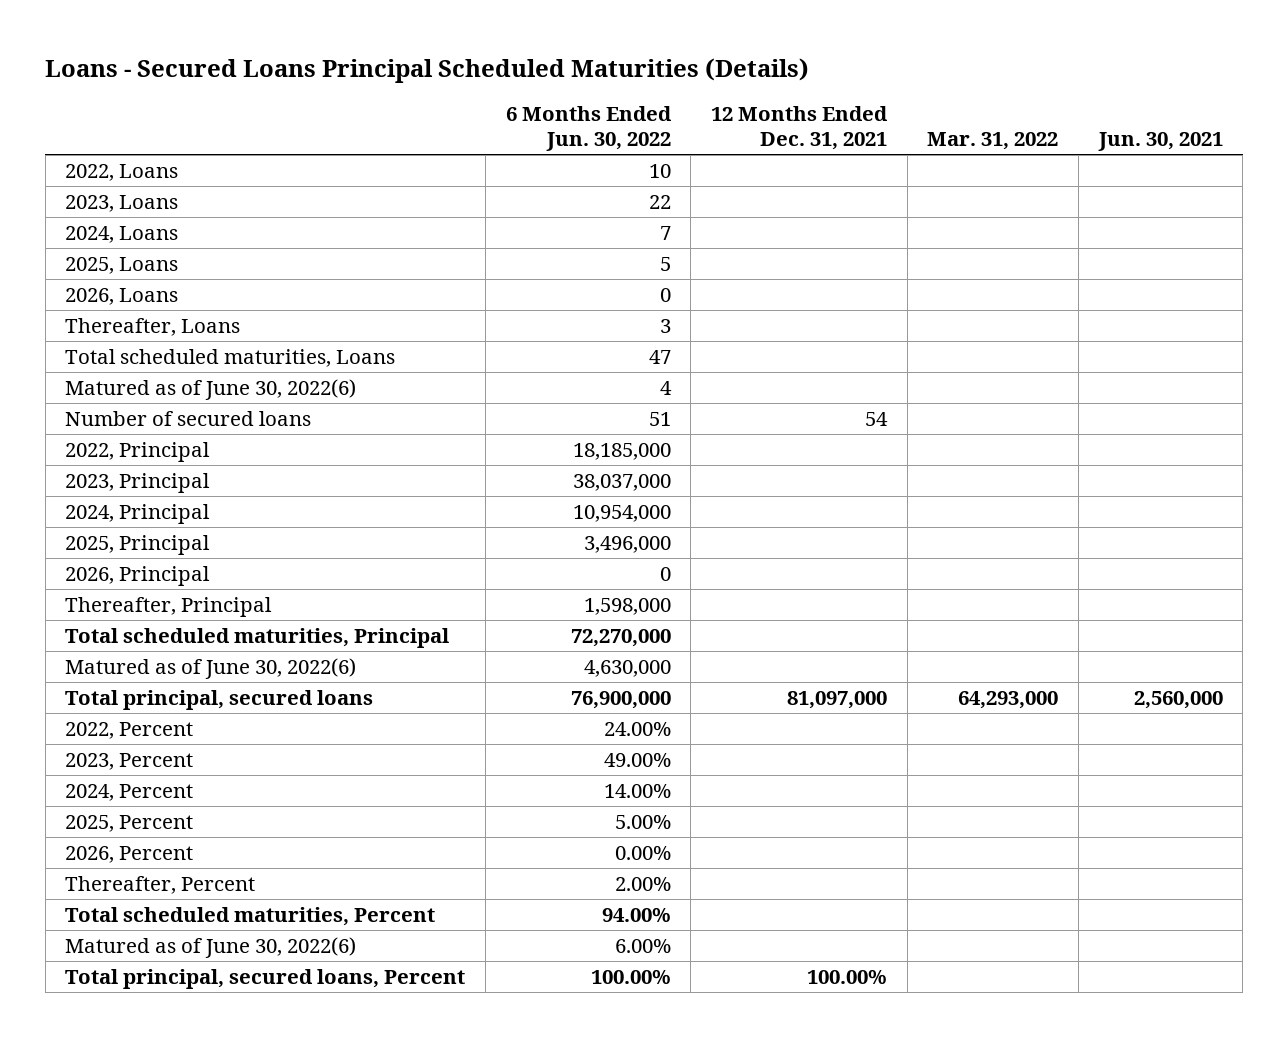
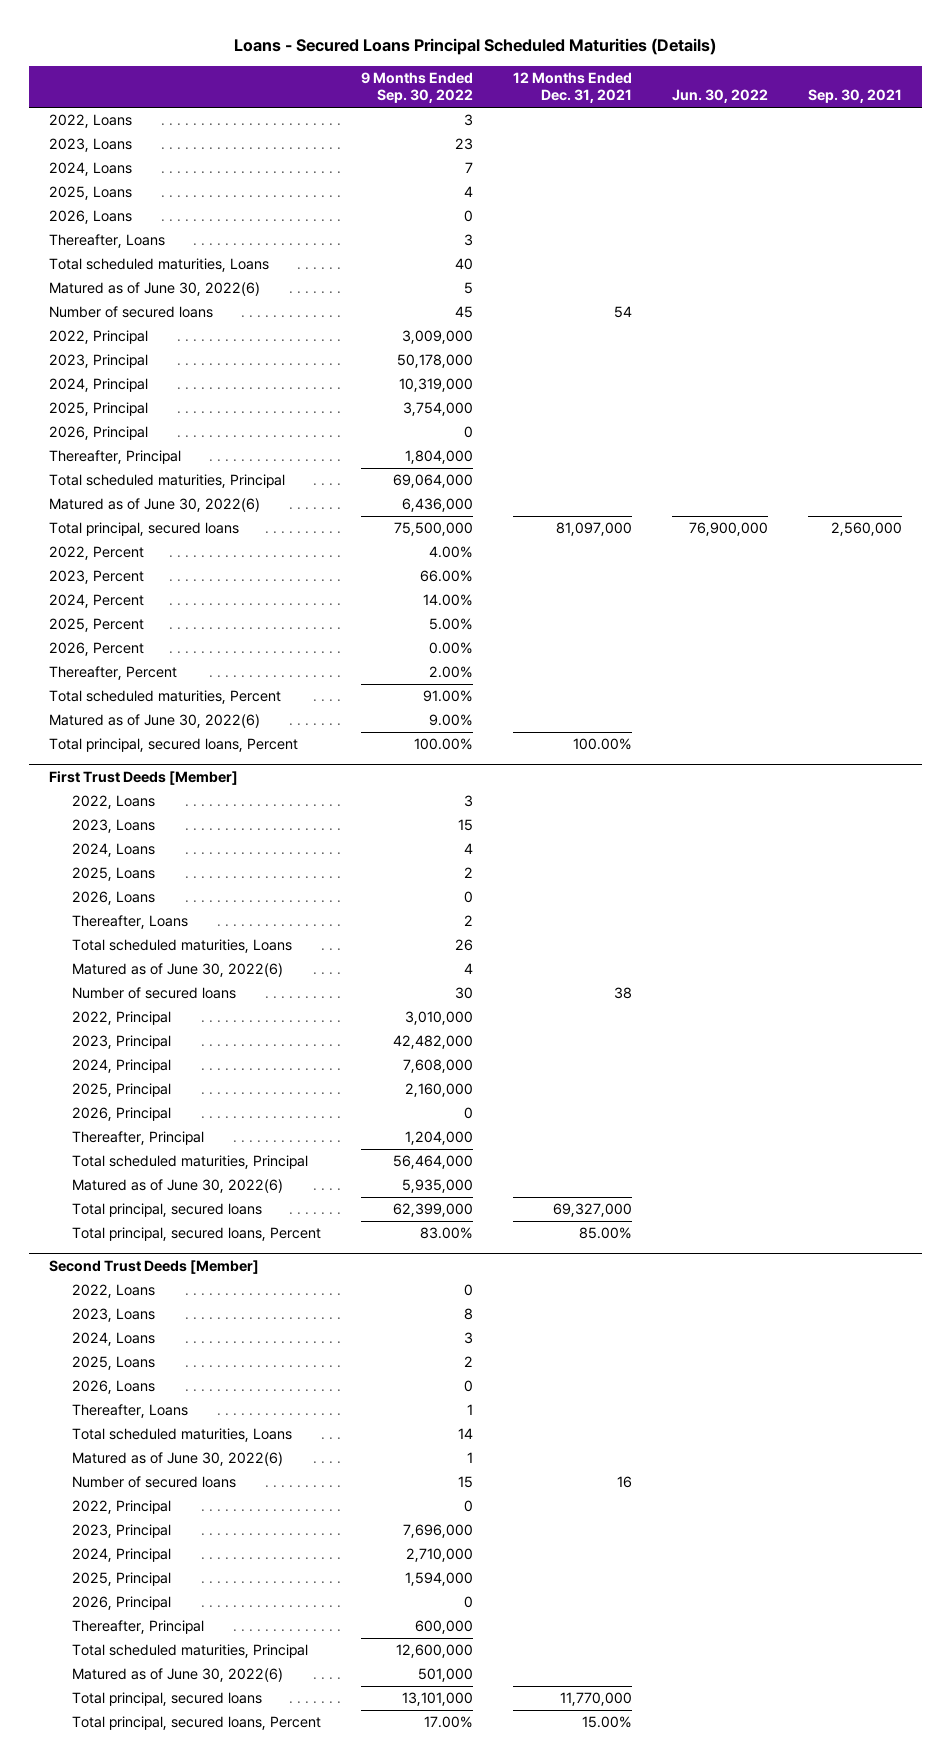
- | 6 Months Ended Jun. 30, 2022 | 12 Months Ended Dec. 31, 2021 | Mar. 31, 2022 | Jun. 30, 2021
+ | 9 Months Ended Sep. 30, 2022 | 12 Months Ended Dec. 31, 2021 | Jun. 30, 2022 | Sep. 30, 2021
+ First Trust Deeds [Member]
+ 2022, Loans | 3 | | |
+ 2023, Loans | 15 | | |
+ 2024, Loans | 4 | | |
+ 2025, Loans | 2 | | |
+ 2026, Loans | 0 | | |
+ Thereafter, Loans | 2 | | |
+ Total scheduled maturities, Loans | 26 | | |
+ Matured as of June 30, 2022(6) | 4 | | |
+ Number of secured loans | 30 | 38 | |
+ 2022, Principal | 3,010,000 | | |
+ 2023, Principal | 42,482,000 | | |
+ 2024, Principal | 7,608,000 | | |
+ 2025, Principal | 2,160,000 | | |
+ 2026, Principal | 0 | | |
+ Thereafter, Principal | 1,204,000 | | |
+ Total scheduled maturities, Principal | 56,464,000 | | |
+ Matured as of June 30, 2022(6) | 5,935,000 | | |
+ Total principal, secured loans | 62,399,000 | 69,327,000 | |
+ Total principal, secured loans, Percent | 83.00% | 85.00% | |
+ Second Trust Deeds [Member]
+ 2022, Loans | 0 | | |
+ 2023, Loans | 8 | | |
+ 2024, Loans | 3 | | |
+ 2025, Loans | 2 | | |
+ 2026, Loans | 0 | | |
+ Thereafter, Loans | 1 | | |
+ Total scheduled maturities, Loans | 14 | | |
+ Matured as of June 30, 2022(6) | 1 | | |
+ Number of secured loans | 15 | 16 | |
+ 2022, Principal | 0 | | |
+ 2023, Principal | 7,696,000 | | |
+ 2024, Principal | 2,710,000 | | |
+ 2025, Principal | 1,594,000 | | |
+ 2026, Principal | 0 | | |
+ Thereafter, Principal | 600,000 | | |
+ Total scheduled maturities, Principal | 12,600,000 | | |
+ Matured as of June 30, 2022(6) | 501,000 | | |
+ Total principal, secured loans | 13,101,000 | 11,770,000 | |
+ Total principal, secured loans, Percent | 17.00% | 15.00% | |

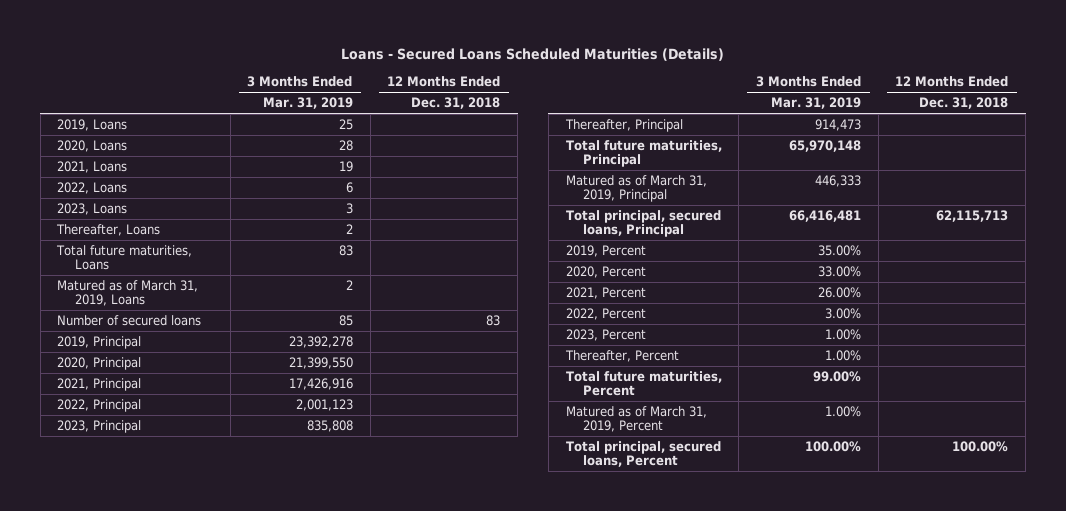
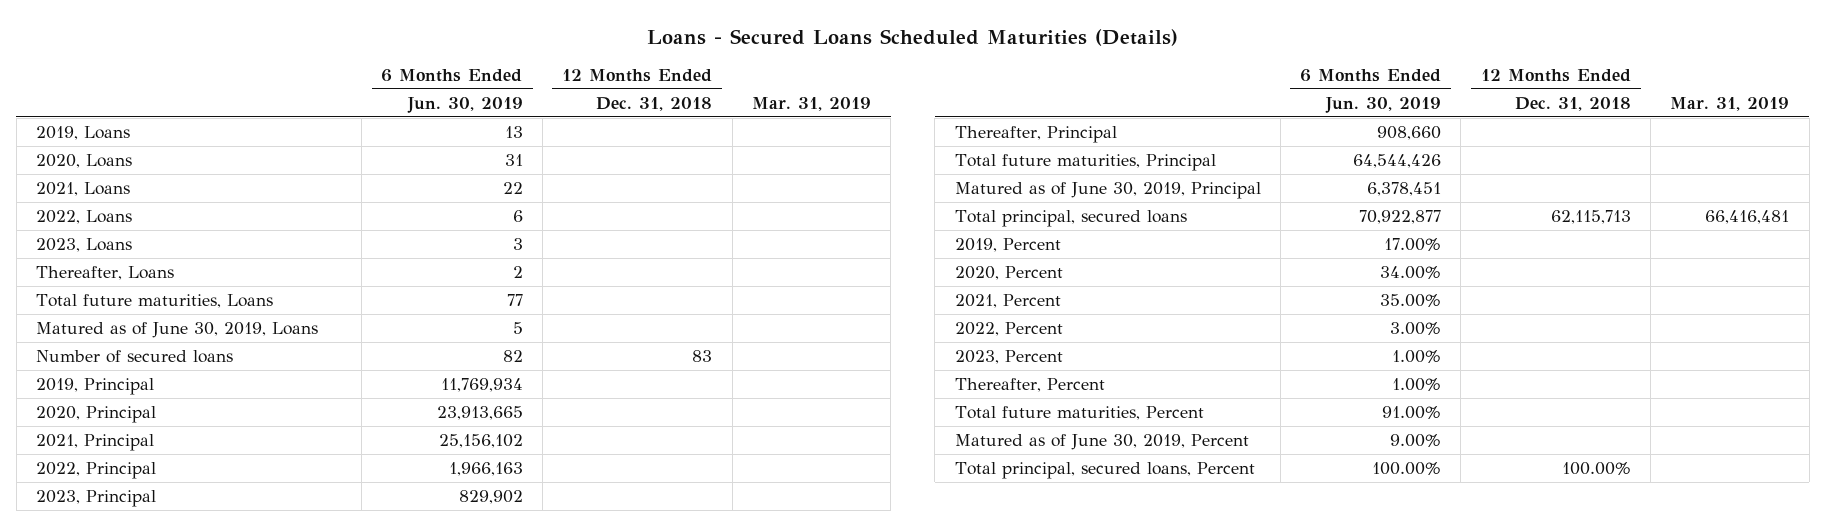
- | 3 Months Ended Mar. 31, 2019 | 12 Months Ended Dec. 31, 2018
+ | 6 Months Ended Jun. 30, 2019 | 12 Months Ended Dec. 31, 2018 | Mar. 31, 2019
- Matured as of March 31, 2019, Loans | 2 |
+ Matured as of June 30, 2019, Loans | 5 | |
- Matured as of March 31, 2019, Principal | 446,333 |
- Total principal, secured loans, Principal | 66,416,481 | 62,115,713
+ Matured as of June 30, 2019, Principal | 6,378,451 | |
+ Total principal, secured loans | 70,922,877 | 62,115,713 | 66,416,481
- Matured as of March 31, 2019, Percent | 1.00% |
+ Matured as of June 30, 2019, Percent | 9.00% | |

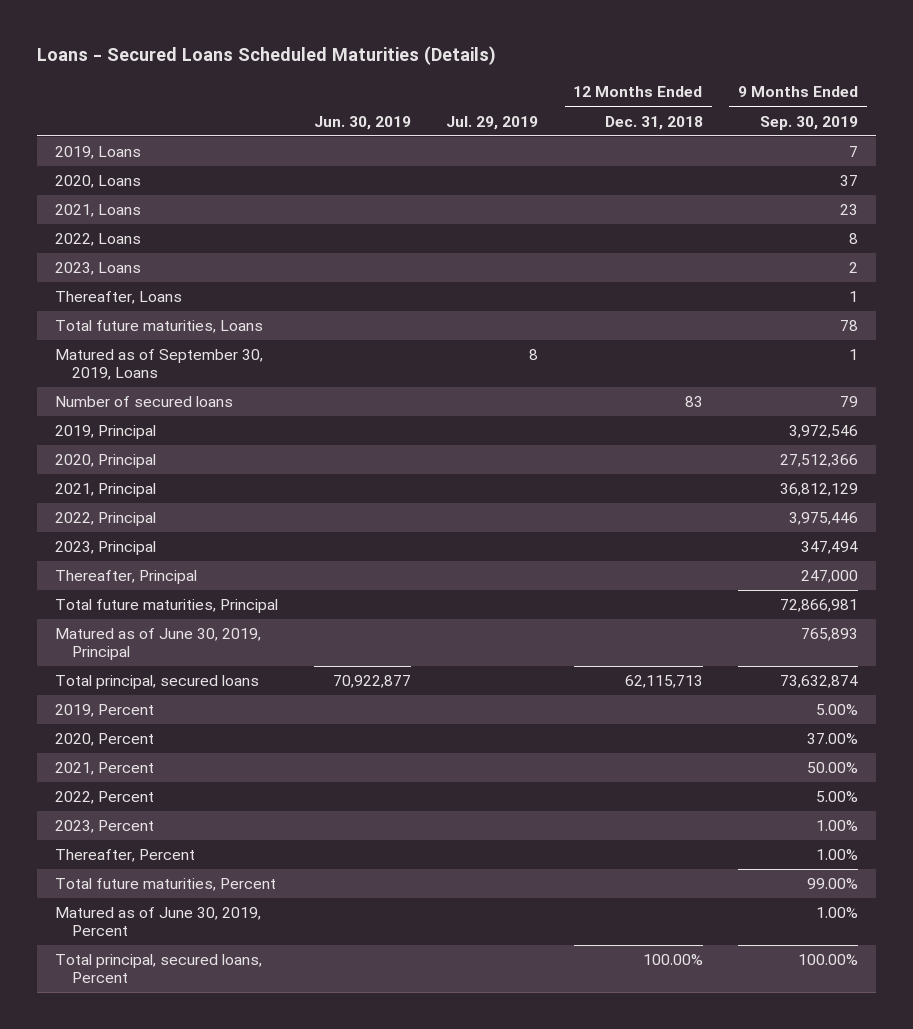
- | 6 Months Ended Jun. 30, 2019 | 12 Months Ended Dec. 31, 2018 | Mar. 31, 2019
+ | Jun. 30, 2019 | Jul. 29, 2019 | 12 Months Ended Dec. 31, 2018 | 9 Months Ended Sep. 30, 2019
- Matured as of June 30, 2019, Loans | 5 | |
+ Matured as of September 30, 2019, Loans | | 8 | | 1

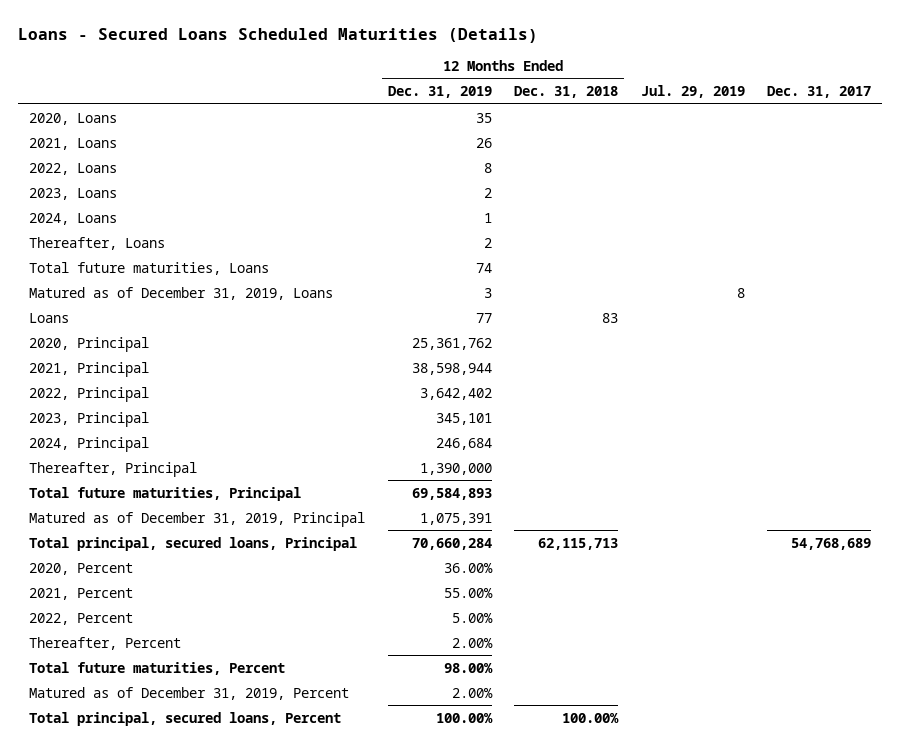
- | Jun. 30, 2019 | Jul. 29, 2019 | 12 Months Ended Dec. 31, 2018 | 9 Months Ended Sep. 30, 2019
+ | 12 Months Ended Dec. 31, 2019 | 12 Months Ended Dec. 31, 2018 | Jul. 29, 2019 | Dec. 31, 2017
- 2019, Loans | | | | 7
+ 2024, Loans | 1 | | |
- Matured as of September 30, 2019, Loans | | 8 | | 1
- Number of secured loans | | | 83 | 79
- 2019, Principal | | | | 3,972,546
+ Matured as of December 31, 2019, Loans | 3 | | 8 |
+ Loans | 77 | 83 | |
+ 2024, Principal | 246,684 | | |
- Matured as of June 30, 2019, Principal | | | | 765,893
- Total principal, secured loans | 70,922,877 | | 62,115,713 | 73,632,874
- 2019, Percent | | | | 5.00%
+ Matured as of December 31, 2019, Principal | 1,075,391 | | |
+ Total principal, secured loans, Principal | 70,660,284 | 62,115,713 | | 54,768,689
- 2023, Percent | | | | 1.00%
- Matured as of June 30, 2019, Percent | | | | 1.00%
+ Matured as of December 31, 2019, Percent | 2.00% | | |

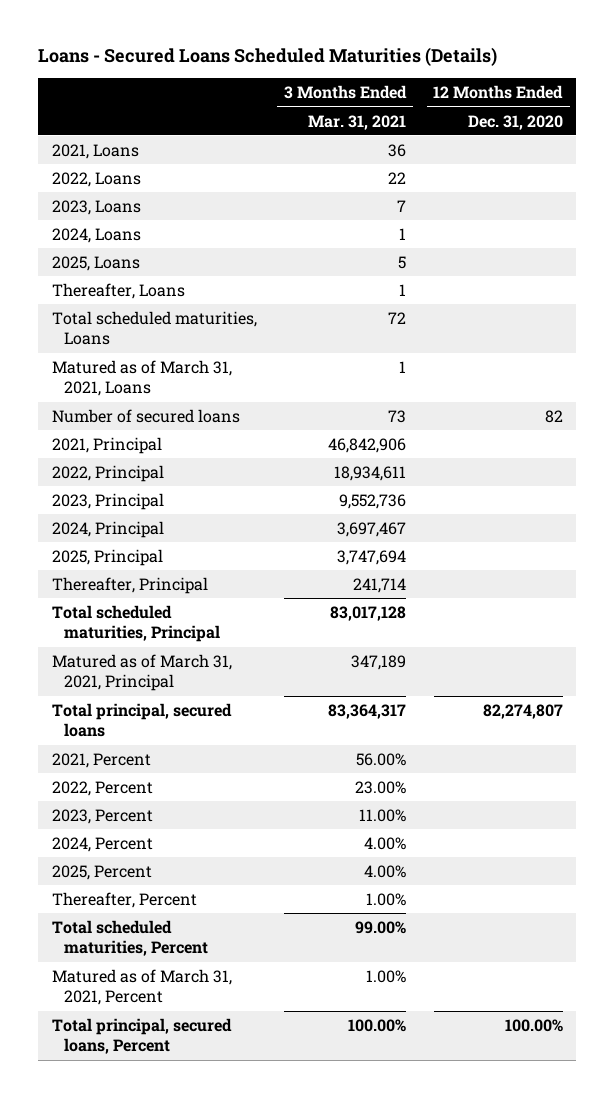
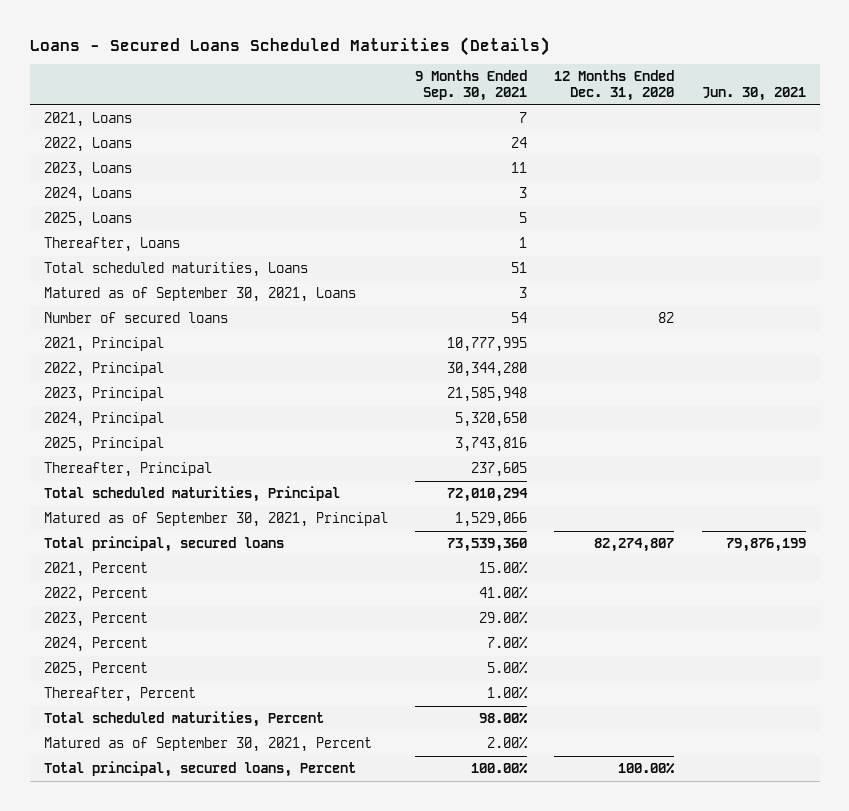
- | 3 Months Ended Mar. 31, 2021 | 12 Months Ended Dec. 31, 2020
+ | 9 Months Ended Sep. 30, 2021 | 12 Months Ended Dec. 31, 2020 | Jun. 30, 2021
- Matured as of March 31, 2021, Loans | 1 |
+ Matured as of September 30, 2021, Loans | 3 | |
- Matured as of March 31, 2021, Principal | 347,189 |
+ Matured as of September 30, 2021, Principal | 1,529,066 | |
- Matured as of March 31, 2021, Percent | 1.00% |
+ Matured as of September 30, 2021, Percent | 2.00% | |

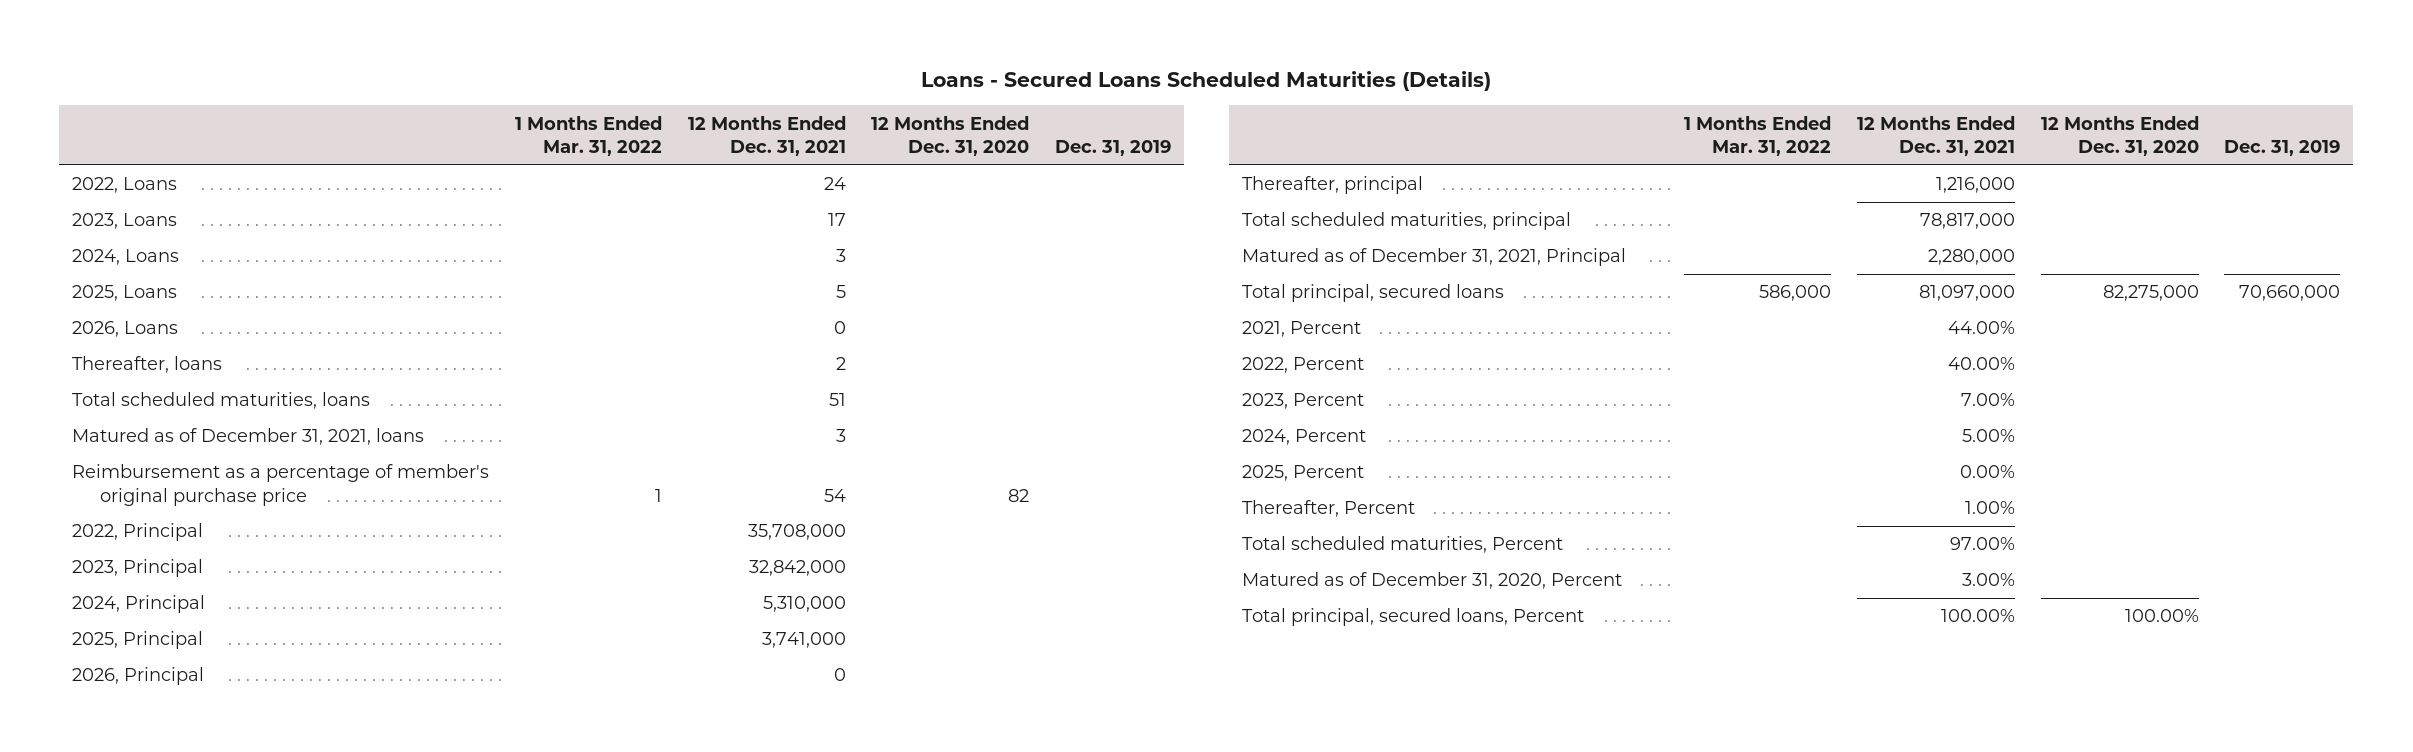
- | 9 Months Ended Sep. 30, 2021 | 12 Months Ended Dec. 31, 2020 | Jun. 30, 2021
+ | 1 Months Ended Mar. 31, 2022 | 12 Months Ended Dec. 31, 2021 | 12 Months Ended Dec. 31, 2020 | Dec. 31, 2019
- 2021, Loans | 7 | |
- Thereafter, Loans | 1 | |
- Total scheduled maturities, Loans | 51 | |
- Matured as of September 30, 2021, Loans | 3 | |
- Number of secured loans | 54 | 82 |
- 2021, Principal | 10,777,995 | |
+ 2026, Loans | | 0 | |
+ Thereafter, loans | | 2 | |
+ Total scheduled maturities, loans | | 51 | |
+ Matured as of December 31, 2021, loans | | 3 | |
+ Reimbursement as a percentage of member's original purchase price | 1 | 54 | 82 |
- Thereafter, Principal | 237,605 | |
- Total scheduled maturities, Principal | 72,010,294 | |
- Matured as of September 30, 2021, Principal | 1,529,066 | |
- Total principal, secured loans | 73,539,360 | 82,274,807 | 79,876,199
+ 2026, Principal | | 0 | |
+ Thereafter, principal | | 1,216,000 | |
+ Total scheduled maturities, principal | | 78,817,000 | |
+ Matured as of December 31, 2021, Principal | | 2,280,000 | |
+ Total principal, secured loans | 586,000 | 81,097,000 | 82,275,000 | 70,660,000
- Matured as of September 30, 2021, Percent | 2.00% | |
+ Matured as of December 31, 2020, Percent | | 3.00% | |

